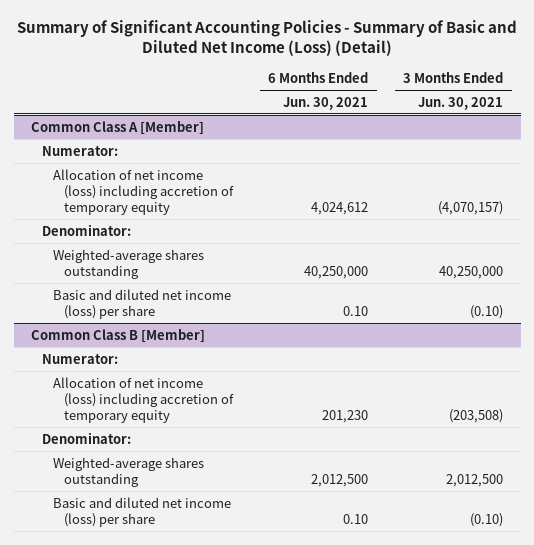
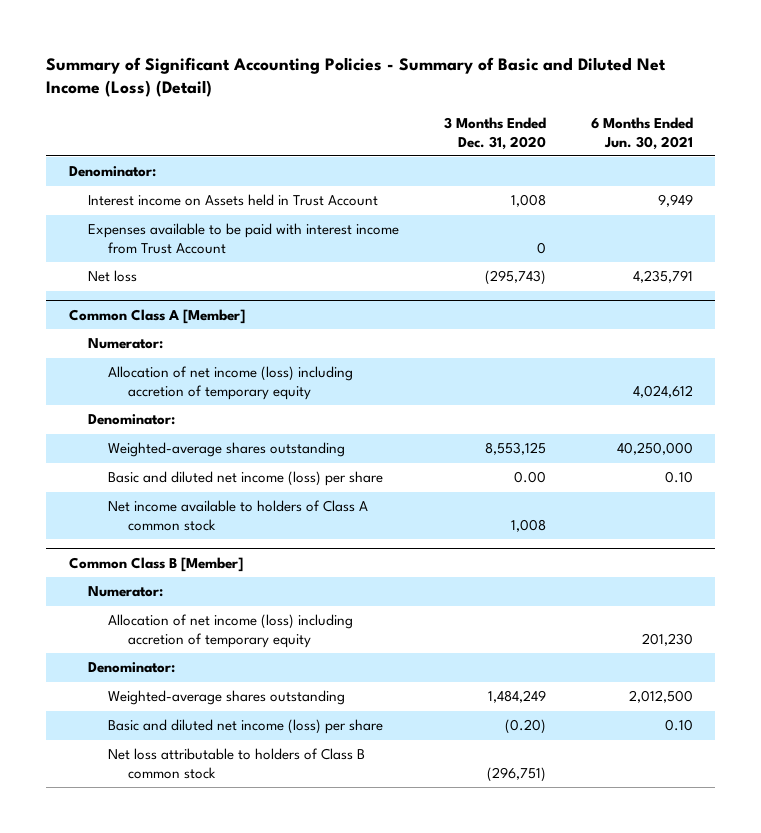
- | 6 Months Ended Jun. 30, 2021 | 3 Months Ended Jun. 30, 2021
+ | 3 Months Ended Dec. 31, 2020 | 6 Months Ended Jun. 30, 2021
+ Denominator:
+ Interest income on Assets held in Trust Account | 1,008 | 9,949
+ Expenses available to be paid with interest income from Trust Account | 0 |
+ Net loss | (295,743) | 4,235,791
@ Common Class A [Member]
+ Net income available to holders of Class A common stock | 1,008 |
@ Common Class B [Member]
+ Net loss attributable to holders of Class B common stock | (296,751) |

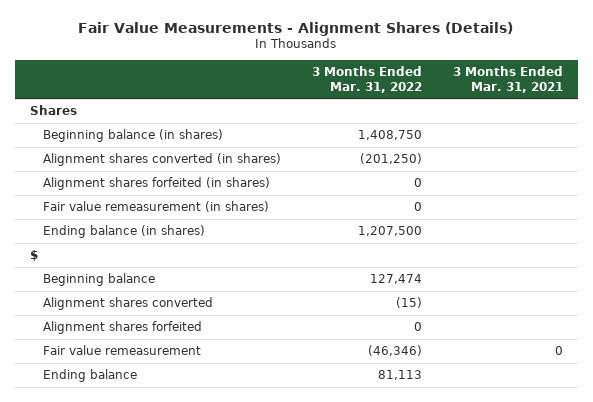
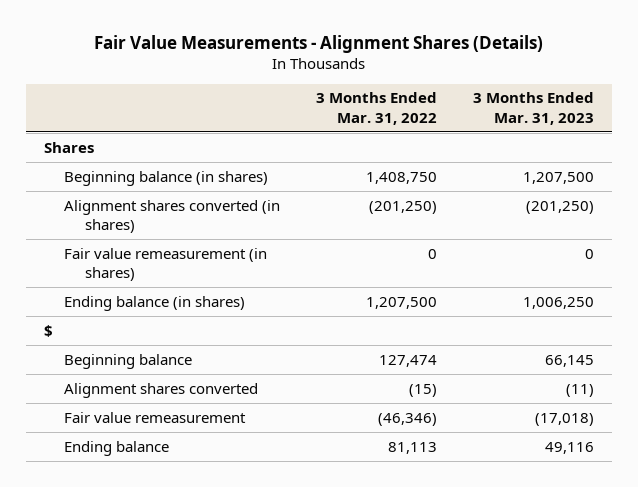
- | 3 Months Ended Mar. 31, 2022 | 3 Months Ended Mar. 31, 2021
+ | 3 Months Ended Mar. 31, 2022 | 3 Months Ended Mar. 31, 2023
- Alignment shares forfeited (in shares) | 0 |
- Alignment shares forfeited | 0 |

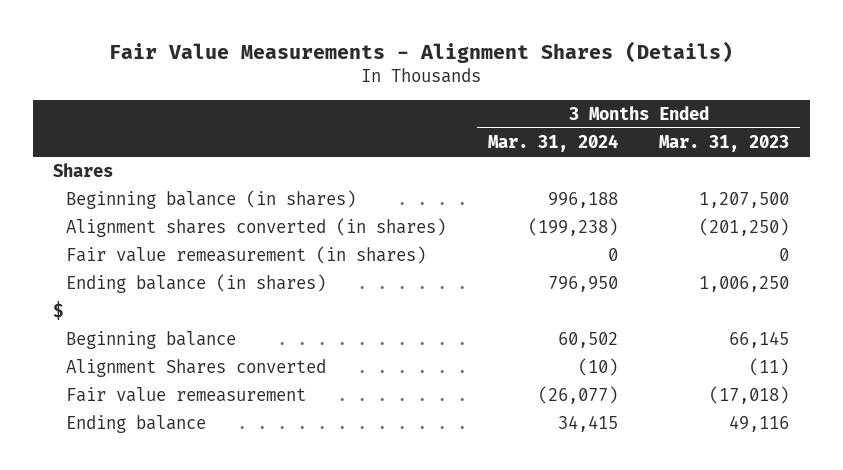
- | 3 Months Ended Mar. 31, 2022 | 3 Months Ended Mar. 31, 2023
+ | 3 Months Ended Mar. 31, 2024 | 3 Months Ended Mar. 31, 2023
- Alignment shares converted | (15) | (11)
+ Alignment Shares converted | (10) | (11)

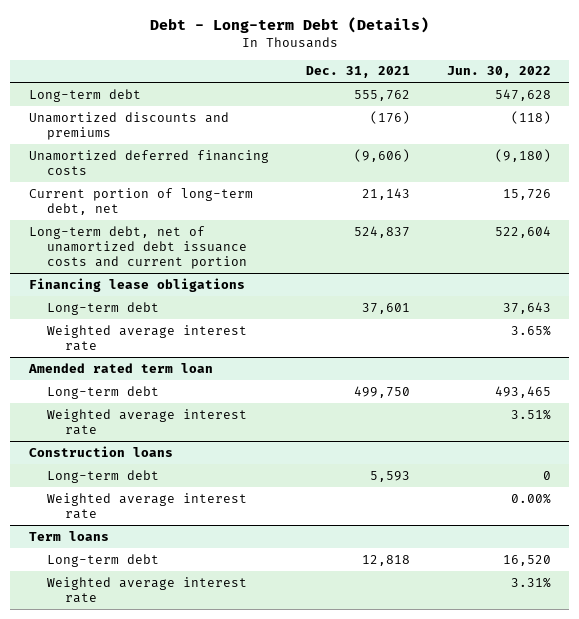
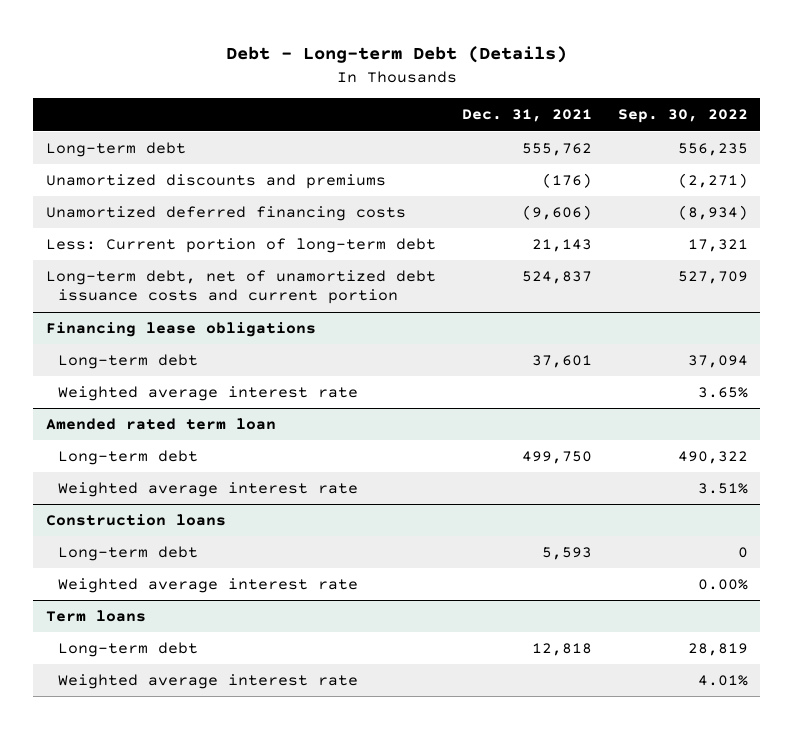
- | Dec. 31, 2021 | Jun. 30, 2022
+ | Dec. 31, 2021 | Sep. 30, 2022
- Current portion of long-term debt, net | 21,143 | 15,726
+ Less: Current portion of long-term debt | 21,143 | 17,321

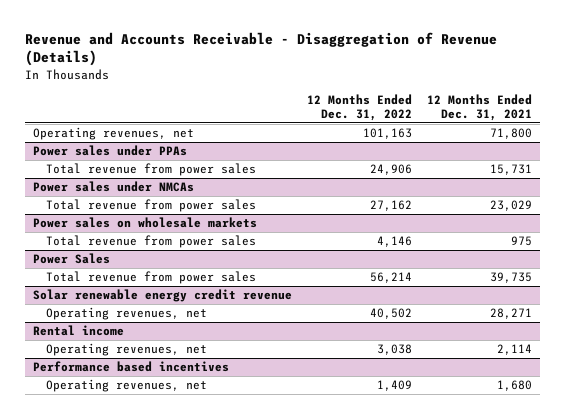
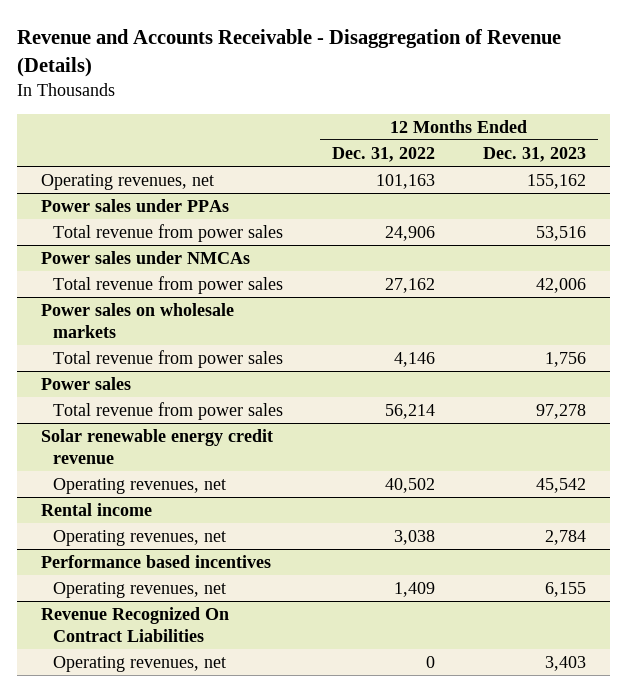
- | 12 Months Ended Dec. 31, 2022 | 12 Months Ended Dec. 31, 2021
+ | 12 Months Ended Dec. 31, 2022 | 12 Months Ended Dec. 31, 2023
- Power Sales
+ Power sales
+ Revenue Recognized On Contract Liabilities
+ Operating revenues, net | 0 | 3,403

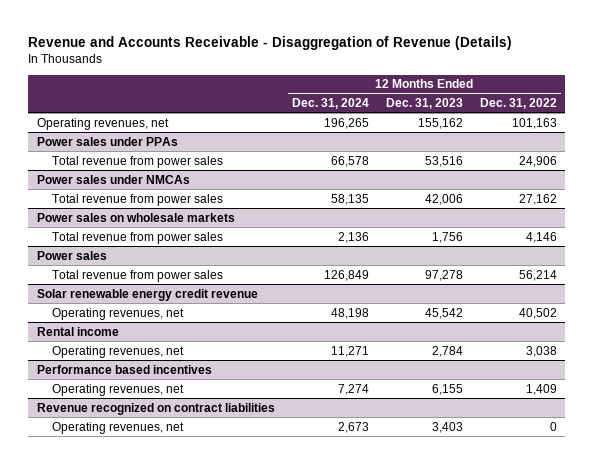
- | 12 Months Ended Dec. 31, 2022 | 12 Months Ended Dec. 31, 2023
+ | 12 Months Ended Dec. 31, 2024 | 12 Months Ended Dec. 31, 2023 | 12 Months Ended Dec. 31, 2022
- Revenue Recognized On Contract Liabilities
+ Revenue recognized on contract liabilities

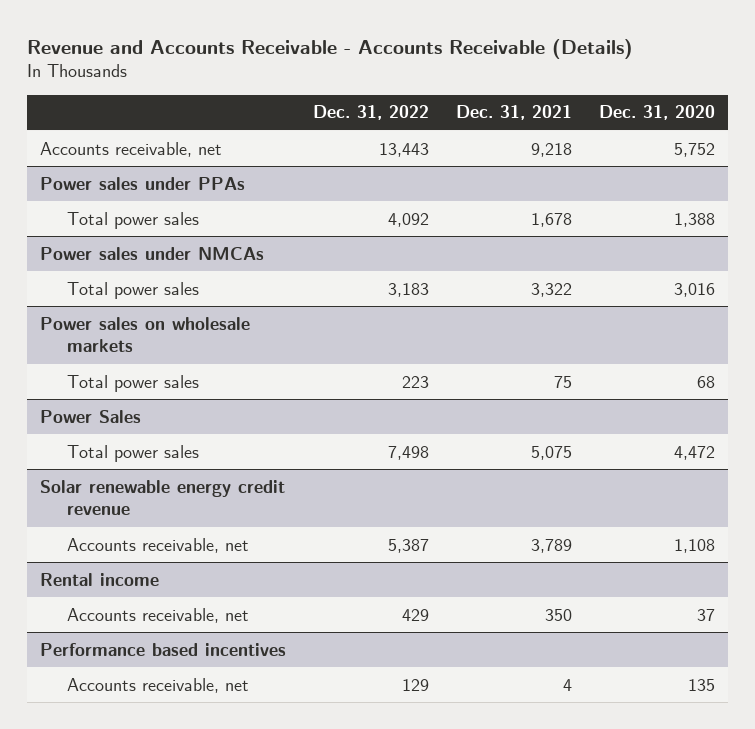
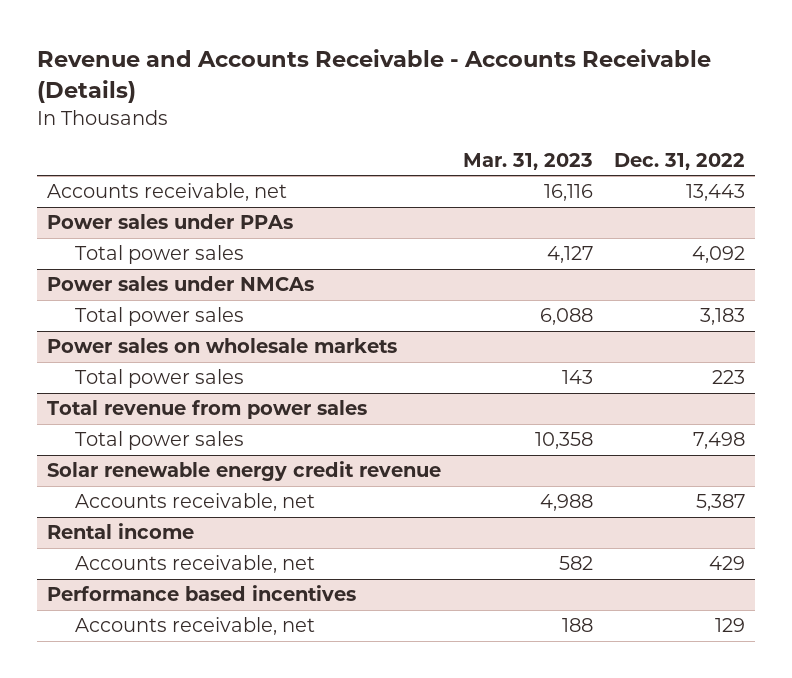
- | Dec. 31, 2022 | Dec. 31, 2021 | Dec. 31, 2020
+ | Mar. 31, 2023 | Dec. 31, 2022
- Power Sales
+ Total revenue from power sales

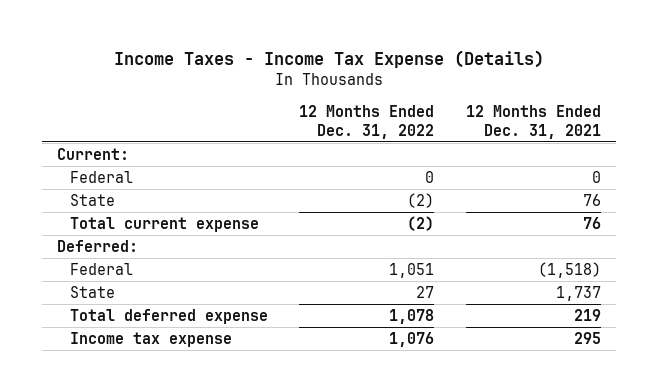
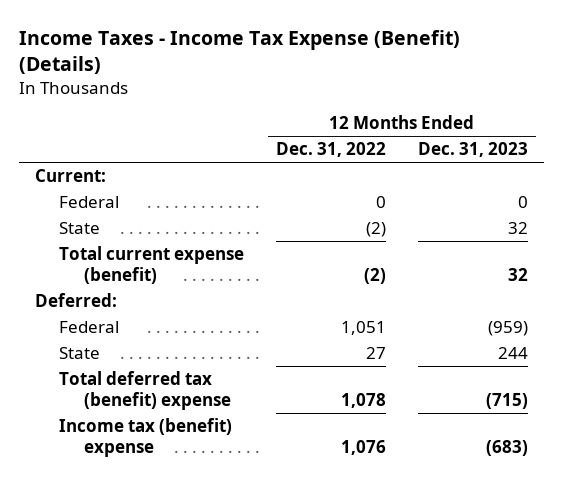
- Income Taxes - Income Tax Expense (Details)
+ Income Taxes - Income Tax Expense (Benefit) (Details)
- | 12 Months Ended Dec. 31, 2022 | 12 Months Ended Dec. 31, 2021
+ | 12 Months Ended Dec. 31, 2022 | 12 Months Ended Dec. 31, 2023
- Total current expense | (2) | 76
+ Total current expense (benefit) | (2) | 32
- Total deferred expense | 1,078 | 219
- Income tax expense | 1,076 | 295
+ Total deferred tax (benefit) expense | 1,078 | (715)
+ Income tax (benefit) expense | 1,076 | (683)

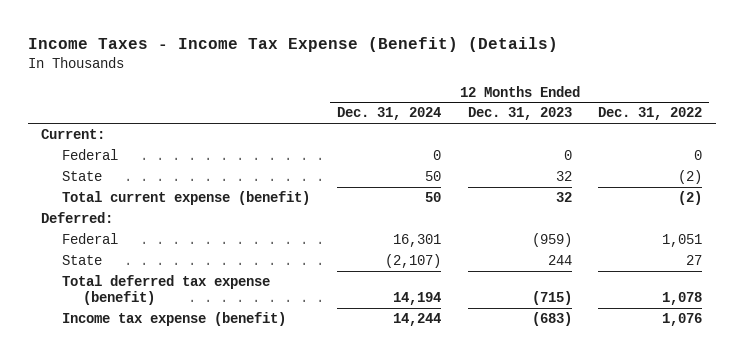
- | 12 Months Ended Dec. 31, 2022 | 12 Months Ended Dec. 31, 2023
+ | 12 Months Ended Dec. 31, 2024 | 12 Months Ended Dec. 31, 2023 | 12 Months Ended Dec. 31, 2022
- Total deferred tax (benefit) expense | 1,078 | (715)
- Income tax (benefit) expense | 1,076 | (683)
+ Total deferred tax expense (benefit) | 14,194 | (715) | 1,078
+ Income tax expense (benefit) | 14,244 | (683) | 1,076

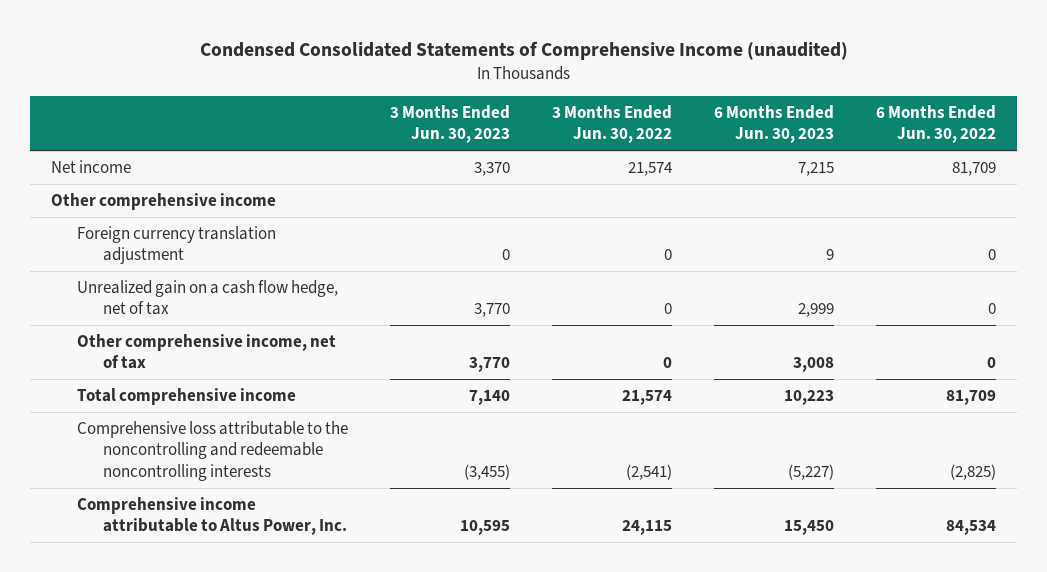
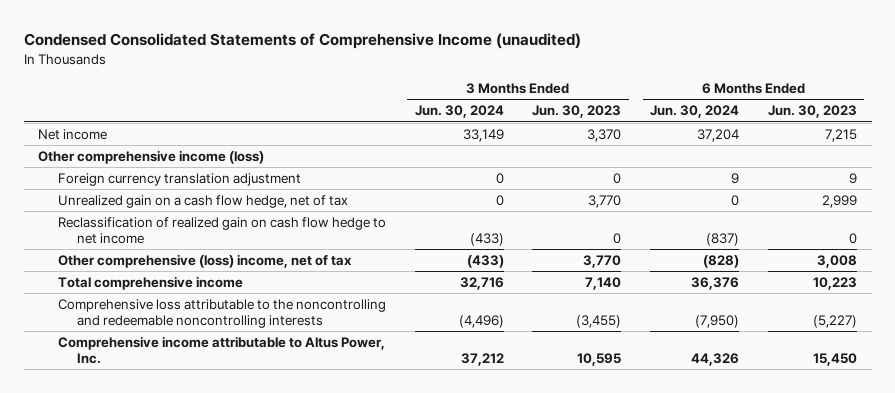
- | 3 Months Ended Jun. 30, 2023 | 3 Months Ended Jun. 30, 2022 | 6 Months Ended Jun. 30, 2023 | 6 Months Ended Jun. 30, 2022
+ | 3 Months Ended Jun. 30, 2024 | 3 Months Ended Jun. 30, 2023 | 6 Months Ended Jun. 30, 2024 | 6 Months Ended Jun. 30, 2023
- Other comprehensive income
+ Other comprehensive income (loss)
- Other comprehensive income, net of tax | 3,770 | 0 | 3,008 | 0
+ Reclassification of realized gain on cash flow hedge to net income | (433) | 0 | (837) | 0
+ Other comprehensive (loss) income, net of tax | (433) | 3,770 | (828) | 3,008

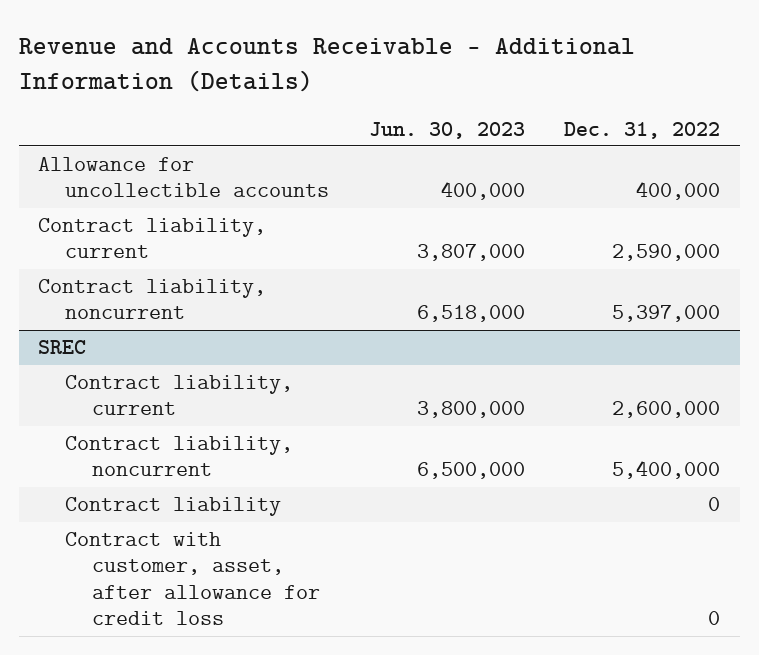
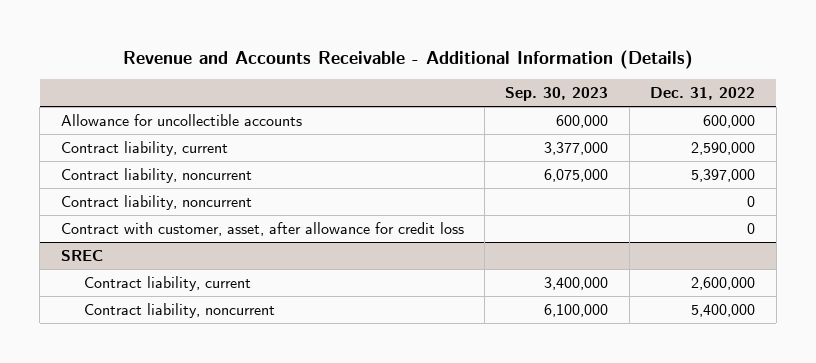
- | Jun. 30, 2023 | Dec. 31, 2022
+ | Sep. 30, 2023 | Dec. 31, 2022
- Allowance for uncollectible accounts | 400,000 | 400,000
+ Allowance for uncollectible accounts | 600,000 | 600,000
+ Contract liability, noncurrent | | 0
+ Contract with customer, asset, after allowance for credit loss | | 0
@ SREC
- Contract liability | | 0
- Contract with customer, asset, after allowance for credit loss | | 0

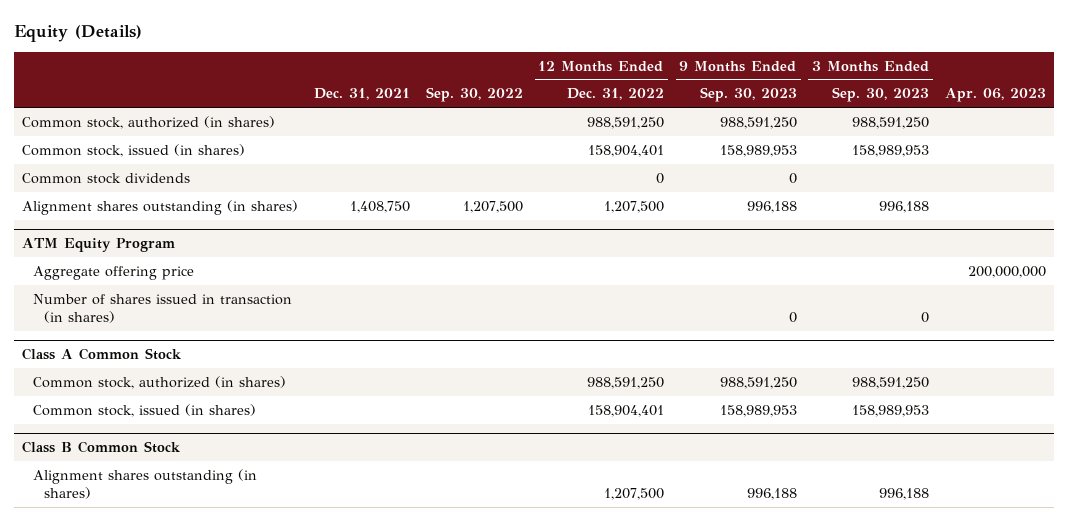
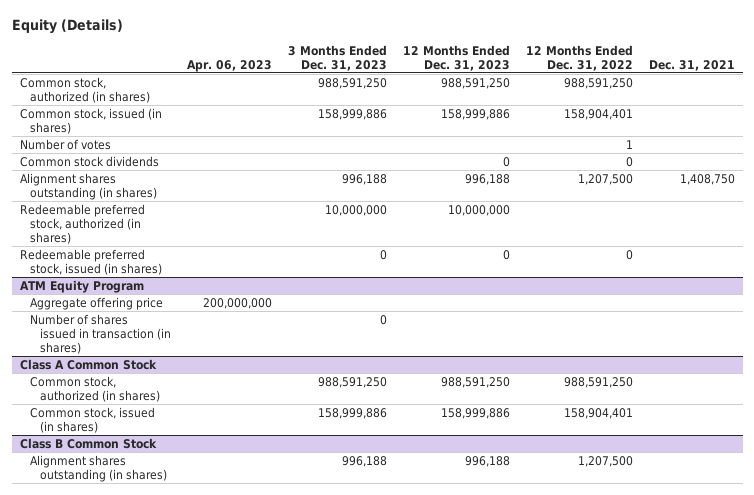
- | Dec. 31, 2021 | Sep. 30, 2022 | 12 Months Ended Dec. 31, 2022 | 9 Months Ended Sep. 30, 2023 | 3 Months Ended Sep. 30, 2023 | Apr. 06, 2023
+ | Apr. 06, 2023 | 3 Months Ended Dec. 31, 2023 | 12 Months Ended Dec. 31, 2023 | 12 Months Ended Dec. 31, 2022 | Dec. 31, 2021
+ Number of votes | | | | 1 |
+ Redeemable preferred stock, authorized (in shares) | | 10,000,000 | 10,000,000 | |
+ Redeemable preferred stock, issued (in shares) | | 0 | 0 | 0 |

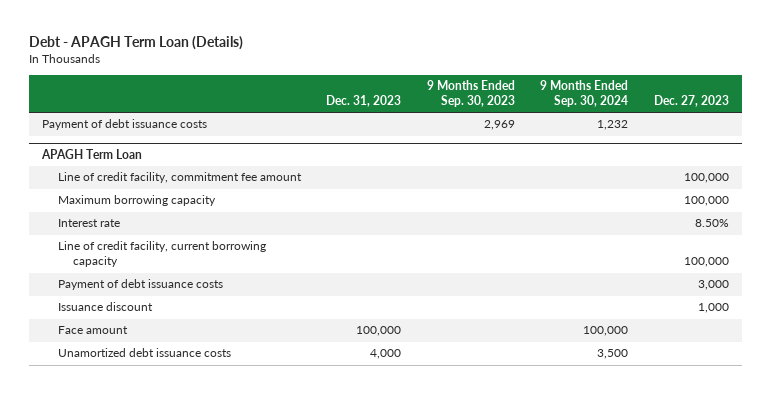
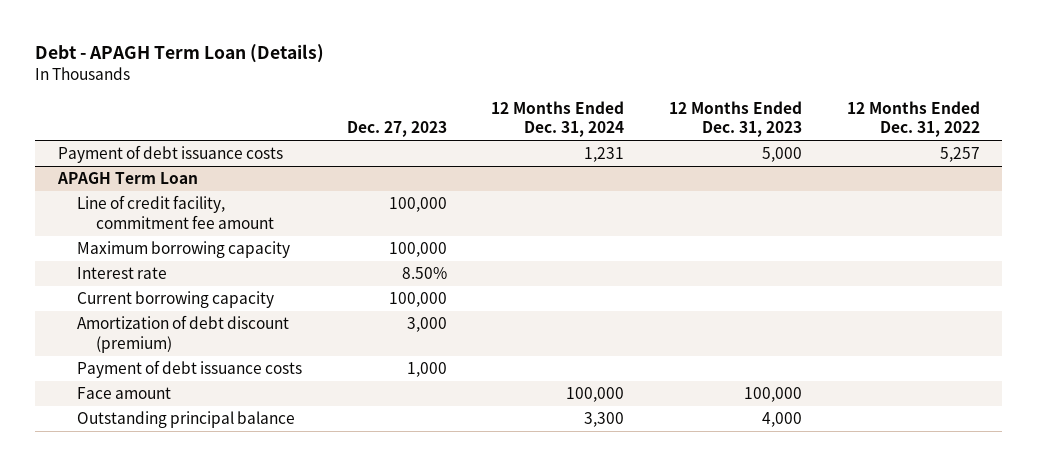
- | Dec. 31, 2023 | 9 Months Ended Sep. 30, 2023 | 9 Months Ended Sep. 30, 2024 | Dec. 27, 2023
+ | Dec. 27, 2023 | 12 Months Ended Dec. 31, 2024 | 12 Months Ended Dec. 31, 2023 | 12 Months Ended Dec. 31, 2022
@ APAGH Term Loan
- Line of credit facility, current borrowing capacity | | | | 100,000
- Payment of debt issuance costs | | | | 3,000
- Issuance discount | | | | 1,000
+ Current borrowing capacity | 100,000 | | |
+ Amortization of debt discount (premium) | 3,000 | | |
+ Payment of debt issuance costs | 1,000 | | |
- Unamortized debt issuance costs | 4,000 | | 3,500 |
+ Outstanding principal balance | | 3,300 | 4,000 |

